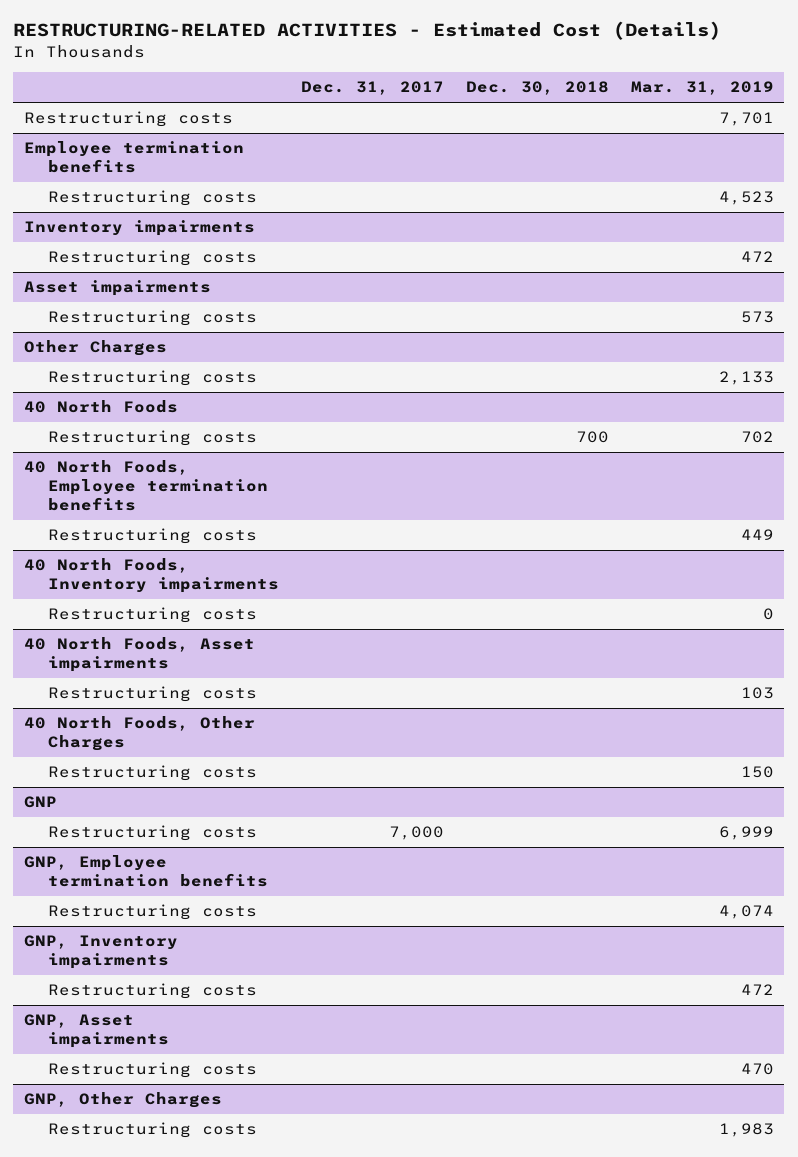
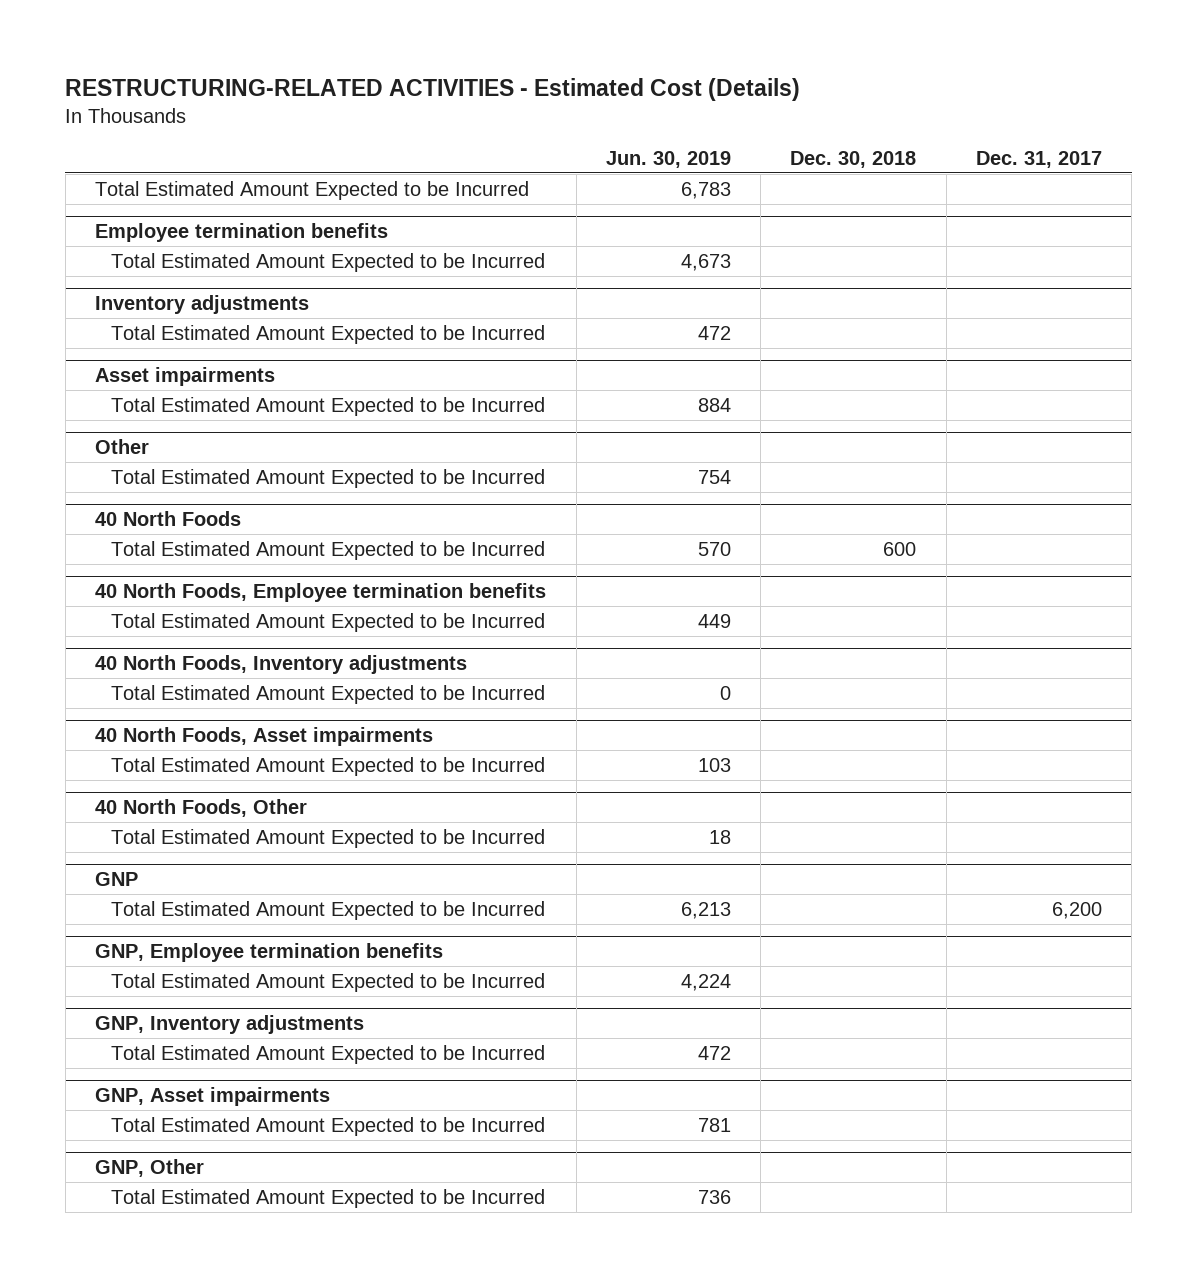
- | Dec. 31, 2017 | Dec. 30, 2018 | Mar. 31, 2019
+ | Jun. 30, 2019 | Dec. 30, 2018 | Dec. 31, 2017
- Restructuring costs | | | 7,701
+ Total Estimated Amount Expected to be Incurred | 6,783 | |
@ Employee termination benefits
- Restructuring costs | | | 4,523
- Inventory impairments
- Restructuring costs | | | 472
@ Employee termination benefits
+ Total Estimated Amount Expected to be Incurred | 4,673 | |
+ Inventory adjustments
+ Total Estimated Amount Expected to be Incurred | 472 | |
@ Asset impairments
- Restructuring costs | | | 573
- Other Charges
- Restructuring costs | | | 2,133
@ Asset impairments
+ Total Estimated Amount Expected to be Incurred | 884 | |
+ Other
+ Total Estimated Amount Expected to be Incurred | 754 | |
@ 40 North Foods
- Restructuring costs | | 700 | 702
+ Total Estimated Amount Expected to be Incurred | 570 | 600 |
@ 40 North Foods, Employee termination benefits
- Restructuring costs | | | 449
- 40 North Foods, Inventory impairments
- Restructuring costs | | | 0
@ 40 North Foods, Employee termination benefits
+ Total Estimated Amount Expected to be Incurred | 449 | |
+ 40 North Foods, Inventory adjustments
+ Total Estimated Amount Expected to be Incurred | 0 | |
@ 40 North Foods, Asset impairments
- Restructuring costs | | | 103
- 40 North Foods, Other Charges
- Restructuring costs | | | 150
@ 40 North Foods, Asset impairments
+ Total Estimated Amount Expected to be Incurred | 103 | |
+ 40 North Foods, Other
+ Total Estimated Amount Expected to be Incurred | 18 | |
@ GNP
- Restructuring costs | 7,000 | | 6,999
+ Total Estimated Amount Expected to be Incurred | 6,213 | | 6,200
@ GNP, Employee termination benefits
- Restructuring costs | | | 4,074
- GNP, Inventory impairments
- Restructuring costs | | | 472
@ GNP, Employee termination benefits
+ Total Estimated Amount Expected to be Incurred | 4,224 | |
+ GNP, Inventory adjustments
+ Total Estimated Amount Expected to be Incurred | 472 | |
@ GNP, Asset impairments
- Restructuring costs | | | 470
- GNP, Other Charges
- Restructuring costs | | | 1,983
@ GNP, Asset impairments
+ Total Estimated Amount Expected to be Incurred | 781 | |
+ GNP, Other
+ Total Estimated Amount Expected to be Incurred | 736 | |

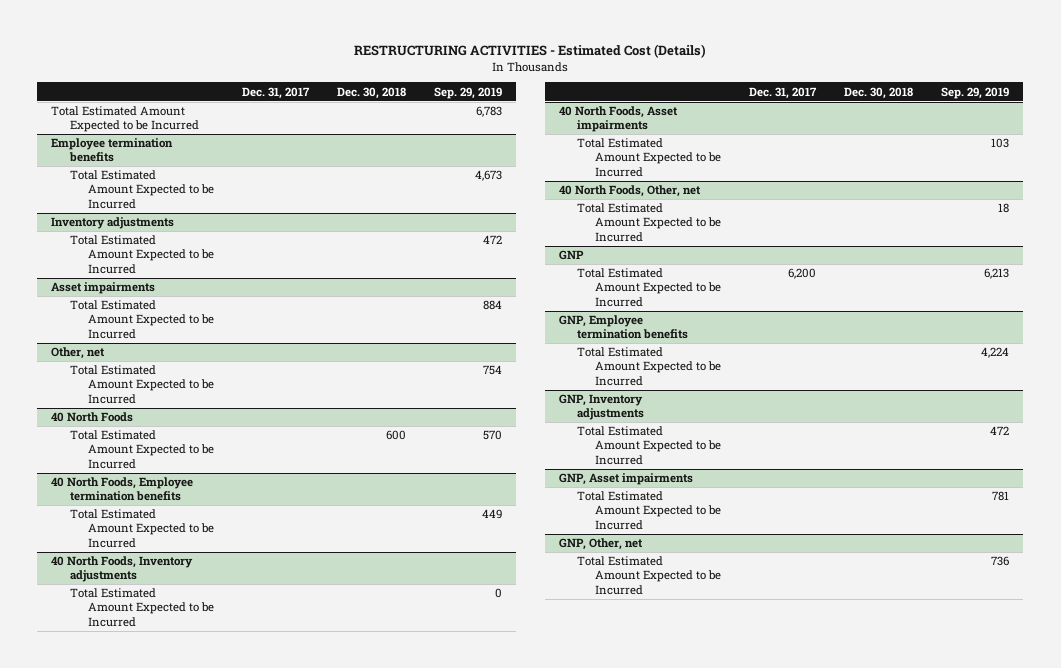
- RESTRUCTURING-RELATED ACTIVITIES - Estimated Cost (Details)
+ RESTRUCTURING ACTIVITIES - Estimated Cost (Details)
- | Jun. 30, 2019 | Dec. 30, 2018 | Dec. 31, 2017
+ | Dec. 31, 2017 | Dec. 30, 2018 | Sep. 29, 2019
- Other
+ Other, net
- 40 North Foods, Other
+ 40 North Foods, Other, net
- GNP, Other
+ GNP, Other, net

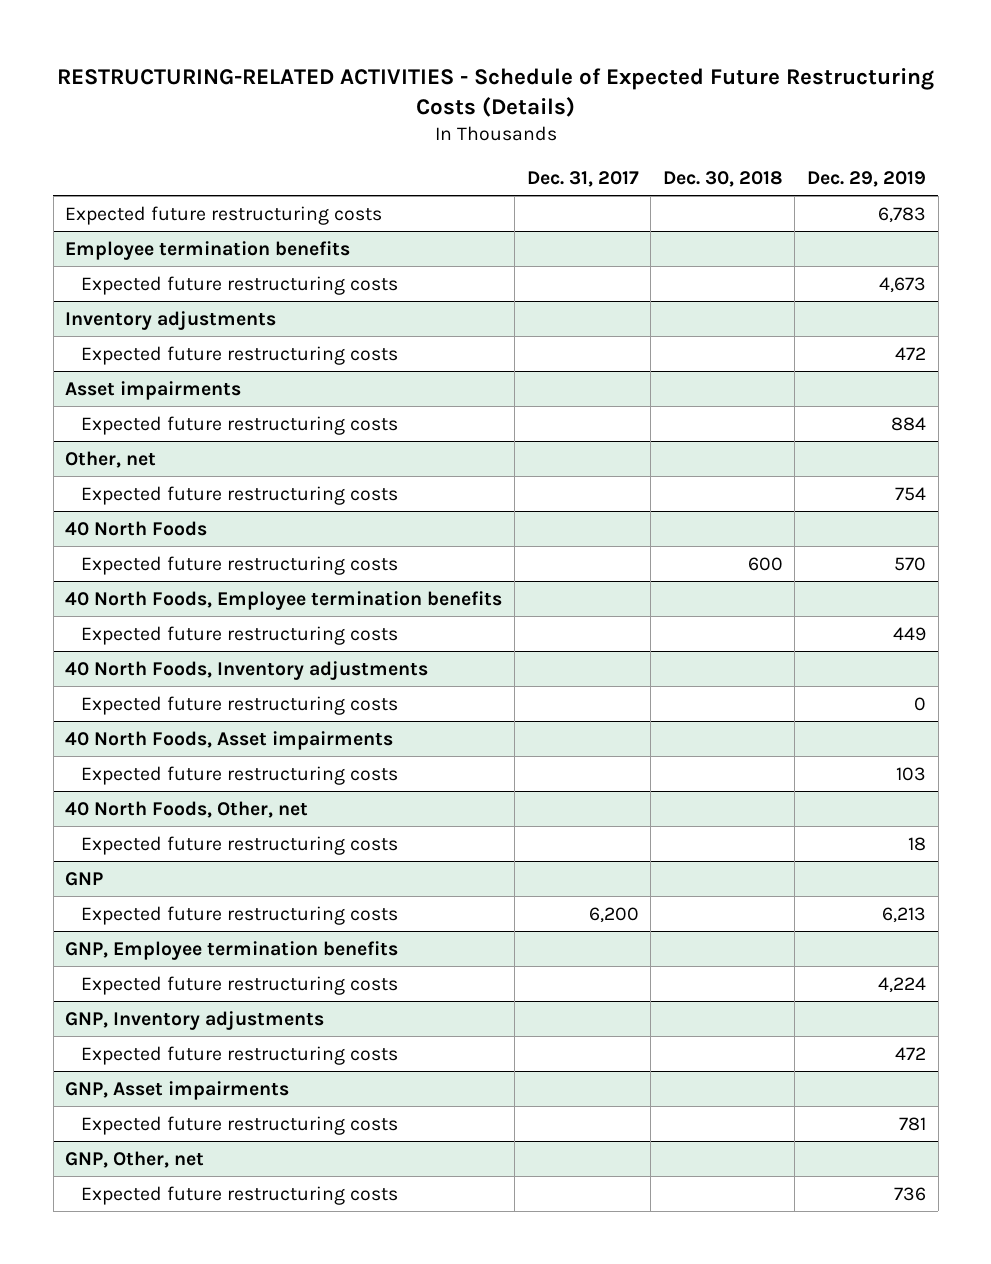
- RESTRUCTURING ACTIVITIES - Estimated Cost (Details)
+ RESTRUCTURING-RELATED ACTIVITIES - Schedule of Expected Future Restructuring Costs (Details)
- | Dec. 31, 2017 | Dec. 30, 2018 | Sep. 29, 2019
+ | Dec. 31, 2017 | Dec. 30, 2018 | Dec. 29, 2019
- Total Estimated Amount Expected to be Incurred | | | 6,783
+ Expected future restructuring costs | | | 6,783
@ Employee termination benefits
- Total Estimated Amount Expected to be Incurred | | | 4,673
+ Expected future restructuring costs | | | 4,673
@ Inventory adjustments
- Total Estimated Amount Expected to be Incurred | | | 472
+ Expected future restructuring costs | | | 472
@ Asset impairments
- Total Estimated Amount Expected to be Incurred | | | 884
+ Expected future restructuring costs | | | 884
@ Other, net
- Total Estimated Amount Expected to be Incurred | | | 754
+ Expected future restructuring costs | | | 754
@ 40 North Foods
- Total Estimated Amount Expected to be Incurred | | 600 | 570
+ Expected future restructuring costs | | 600 | 570
@ 40 North Foods, Employee termination benefits
- Total Estimated Amount Expected to be Incurred | | | 449
+ Expected future restructuring costs | | | 449
@ 40 North Foods, Inventory adjustments
- Total Estimated Amount Expected to be Incurred | | | 0
+ Expected future restructuring costs | | | 0
@ 40 North Foods, Asset impairments
- Total Estimated Amount Expected to be Incurred | | | 103
+ Expected future restructuring costs | | | 103
@ 40 North Foods, Other, net
- Total Estimated Amount Expected to be Incurred | | | 18
+ Expected future restructuring costs | | | 18
@ GNP
- Total Estimated Amount Expected to be Incurred | 6,200 | | 6,213
+ Expected future restructuring costs | 6,200 | | 6,213
@ GNP, Employee termination benefits
- Total Estimated Amount Expected to be Incurred | | | 4,224
+ Expected future restructuring costs | | | 4,224
@ GNP, Inventory adjustments
- Total Estimated Amount Expected to be Incurred | | | 472
+ Expected future restructuring costs | | | 472
@ GNP, Asset impairments
- Total Estimated Amount Expected to be Incurred | | | 781
+ Expected future restructuring costs | | | 781
@ GNP, Other, net
- Total Estimated Amount Expected to be Incurred | | | 736
+ Expected future restructuring costs | | | 736

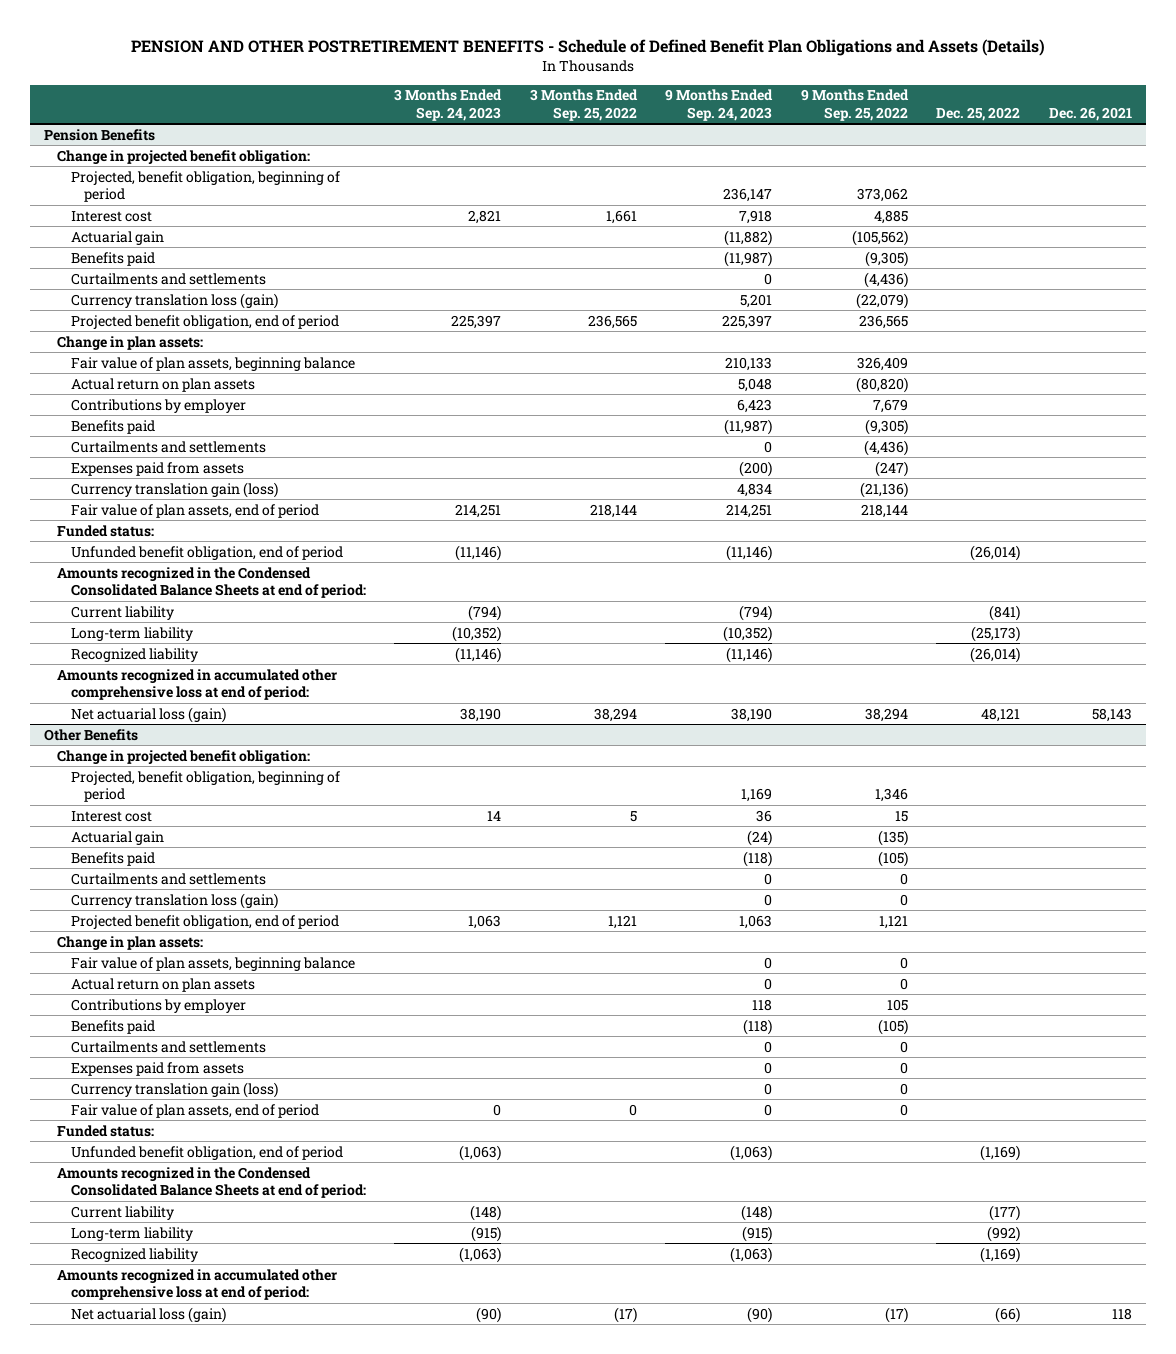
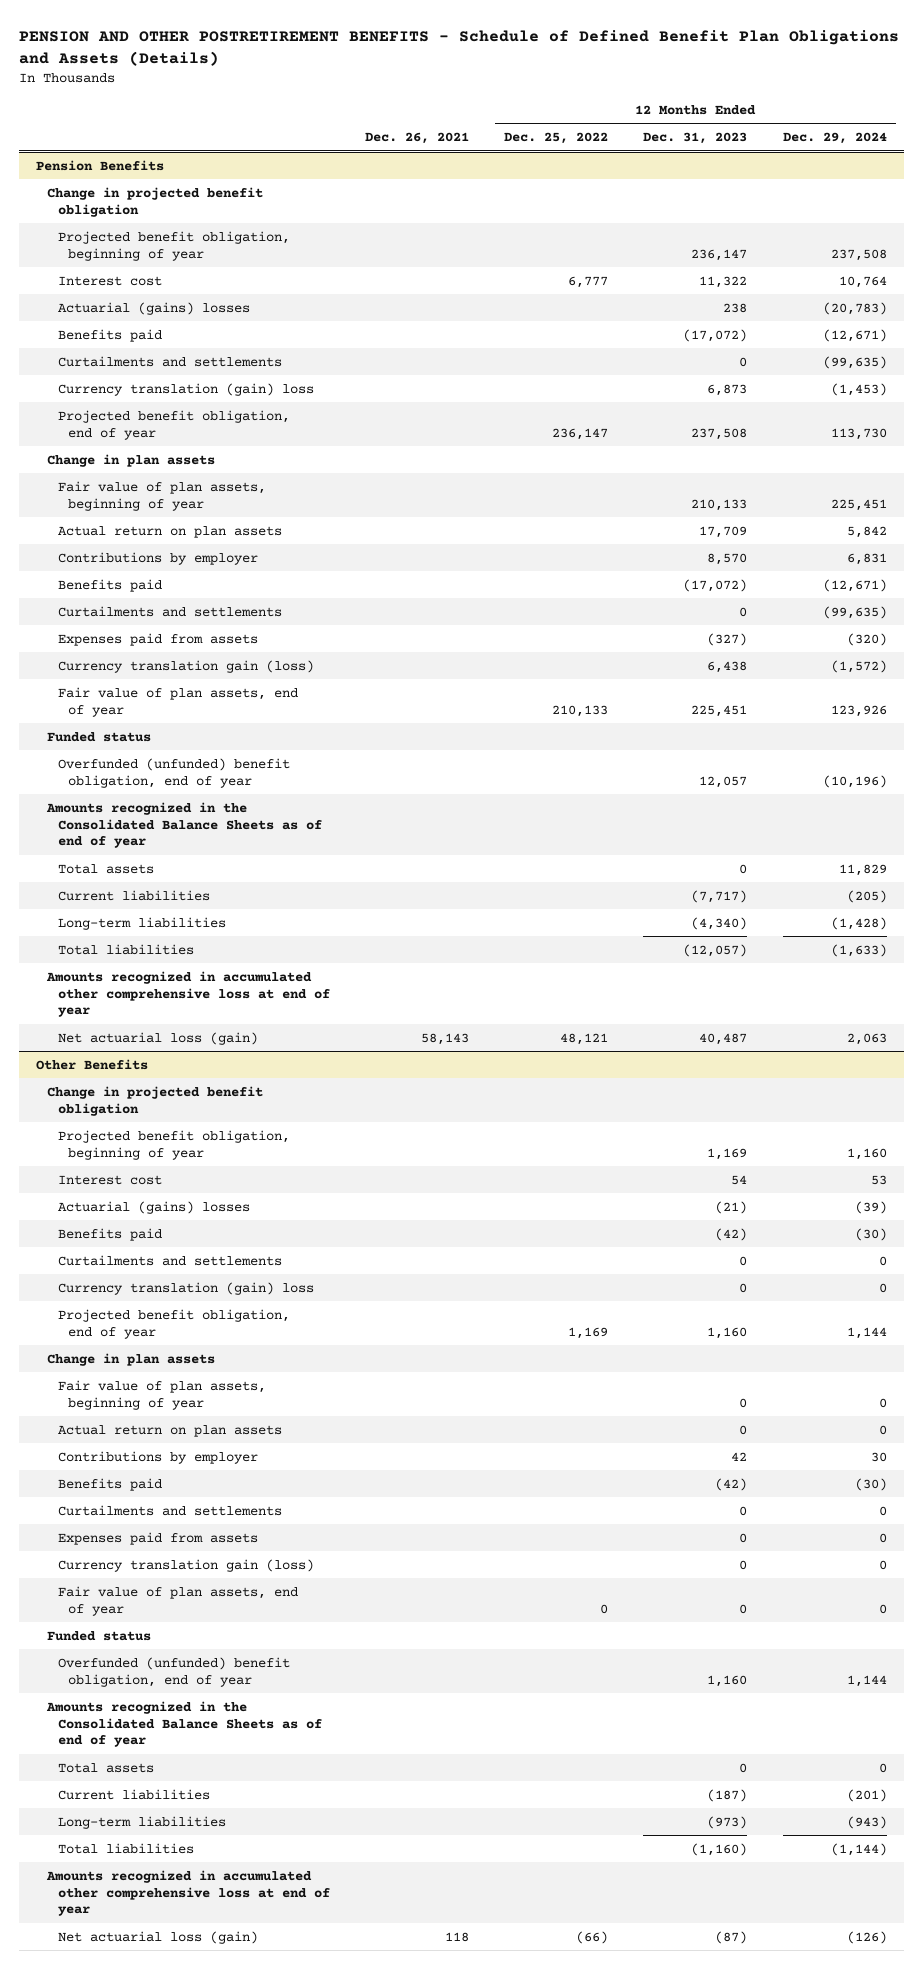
- | 3 Months Ended Sep. 24, 2023 | 3 Months Ended Sep. 25, 2022 | 9 Months Ended Sep. 24, 2023 | 9 Months Ended Sep. 25, 2022 | Dec. 25, 2022 | Dec. 26, 2021
+ | Dec. 26, 2021 | 12 Months Ended Dec. 25, 2022 | 12 Months Ended Dec. 31, 2023 | 12 Months Ended Dec. 29, 2024
@ Pension Benefits
- Change in projected benefit obligation:
- Projected, benefit obligation, beginning of period | | | 236,147 | 373,062 | |
+ Change in projected benefit obligation
+ Projected benefit obligation, beginning of year | | | 236,147 | 237,508
- Actuarial gain | | | (11,882) | (105,562) | |
+ Actuarial (gains) losses | | | 238 | (20,783)
- Currency translation loss (gain) | | | 5,201 | (22,079) | |
- Projected benefit obligation, end of period | 225,397 | 236,565 | 225,397 | 236,565 | |
- Change in plan assets:
- Fair value of plan assets, beginning balance | | | 210,133 | 326,409 | |
+ Currency translation (gain) loss | | | 6,873 | (1,453)
+ Projected benefit obligation, end of year | | 236,147 | 237,508 | 113,730
+ Change in plan assets
+ Fair value of plan assets, beginning of year | | | 210,133 | 225,451
- Fair value of plan assets, end of period | 214,251 | 218,144 | 214,251 | 218,144 | |
- Funded status:
- Unfunded benefit obligation, end of period | (11,146) | | (11,146) | | (26,014) |
- Amounts recognized in the Condensed Consolidated Balance Sheets at end of period:
- Current liability | (794) | | (794) | | (841) |
- Long-term liability | (10,352) | | (10,352) | | (25,173) |
- Recognized liability | (11,146) | | (11,146) | | (26,014) |
- Amounts recognized in accumulated other comprehensive loss at end of period:
+ Fair value of plan assets, end of year | | 210,133 | 225,451 | 123,926
+ Funded status
+ Overfunded (unfunded) benefit obligation, end of year | | | 12,057 | (10,196)
+ Amounts recognized in the Consolidated Balance Sheets as of end of year
+ Total assets | | | 0 | 11,829
+ Current liabilities | | | (7,717) | (205)
+ Long-term liabilities | | | (4,340) | (1,428)
+ Total liabilities | | | (12,057) | (1,633)
+ Amounts recognized in accumulated other comprehensive loss at end of year
@ Other Benefits
- Change in projected benefit obligation:
- Projected, benefit obligation, beginning of period | | | 1,169 | 1,346 | |
+ Change in projected benefit obligation
+ Projected benefit obligation, beginning of year | | | 1,169 | 1,160
- Actuarial gain | | | (24) | (135) | |
+ Actuarial (gains) losses | | | (21) | (39)
- Currency translation loss (gain) | | | 0 | 0 | |
- Projected benefit obligation, end of period | 1,063 | 1,121 | 1,063 | 1,121 | |
- Change in plan assets:
- Fair value of plan assets, beginning balance | | | 0 | 0 | |
+ Currency translation (gain) loss | | | 0 | 0
+ Projected benefit obligation, end of year | | 1,169 | 1,160 | 1,144
+ Change in plan assets
+ Fair value of plan assets, beginning of year | | | 0 | 0
- Fair value of plan assets, end of period | 0 | 0 | 0 | 0 | |
- Funded status:
- Unfunded benefit obligation, end of period | (1,063) | | (1,063) | | (1,169) |
- Amounts recognized in the Condensed Consolidated Balance Sheets at end of period:
- Current liability | (148) | | (148) | | (177) |
- Long-term liability | (915) | | (915) | | (992) |
- Recognized liability | (1,063) | | (1,063) | | (1,169) |
- Amounts recognized in accumulated other comprehensive loss at end of period:
+ Fair value of plan assets, end of year | | 0 | 0 | 0
+ Funded status
+ Overfunded (unfunded) benefit obligation, end of year | | | 1,160 | 1,144
+ Amounts recognized in the Consolidated Balance Sheets as of end of year
+ Total assets | | | 0 | 0
+ Current liabilities | | | (187) | (201)
+ Long-term liabilities | | | (973) | (943)
+ Total liabilities | | | (1,160) | (1,144)
+ Amounts recognized in accumulated other comprehensive loss at end of year

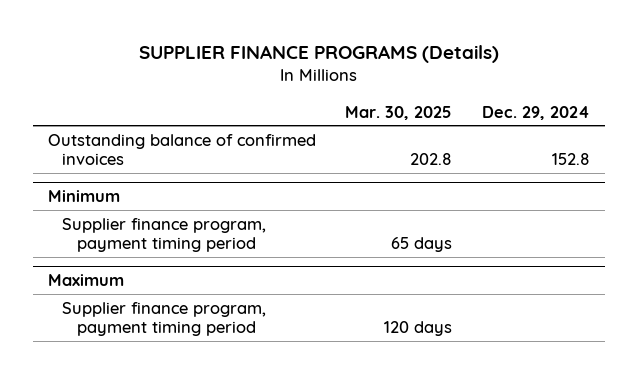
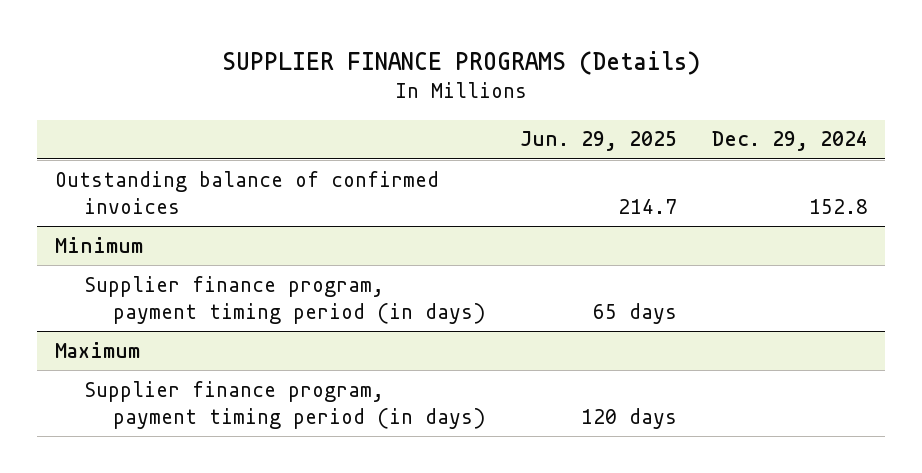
- | Mar. 30, 2025 | Dec. 29, 2024
+ | Jun. 29, 2025 | Dec. 29, 2024
@ Minimum
- Supplier finance program, payment timing period | 65 days |
+ Supplier finance program, payment timing period (in days) | 65 days |
@ Maximum
- Supplier finance program, payment timing period | 120 days |
+ Supplier finance program, payment timing period (in days) | 120 days |

